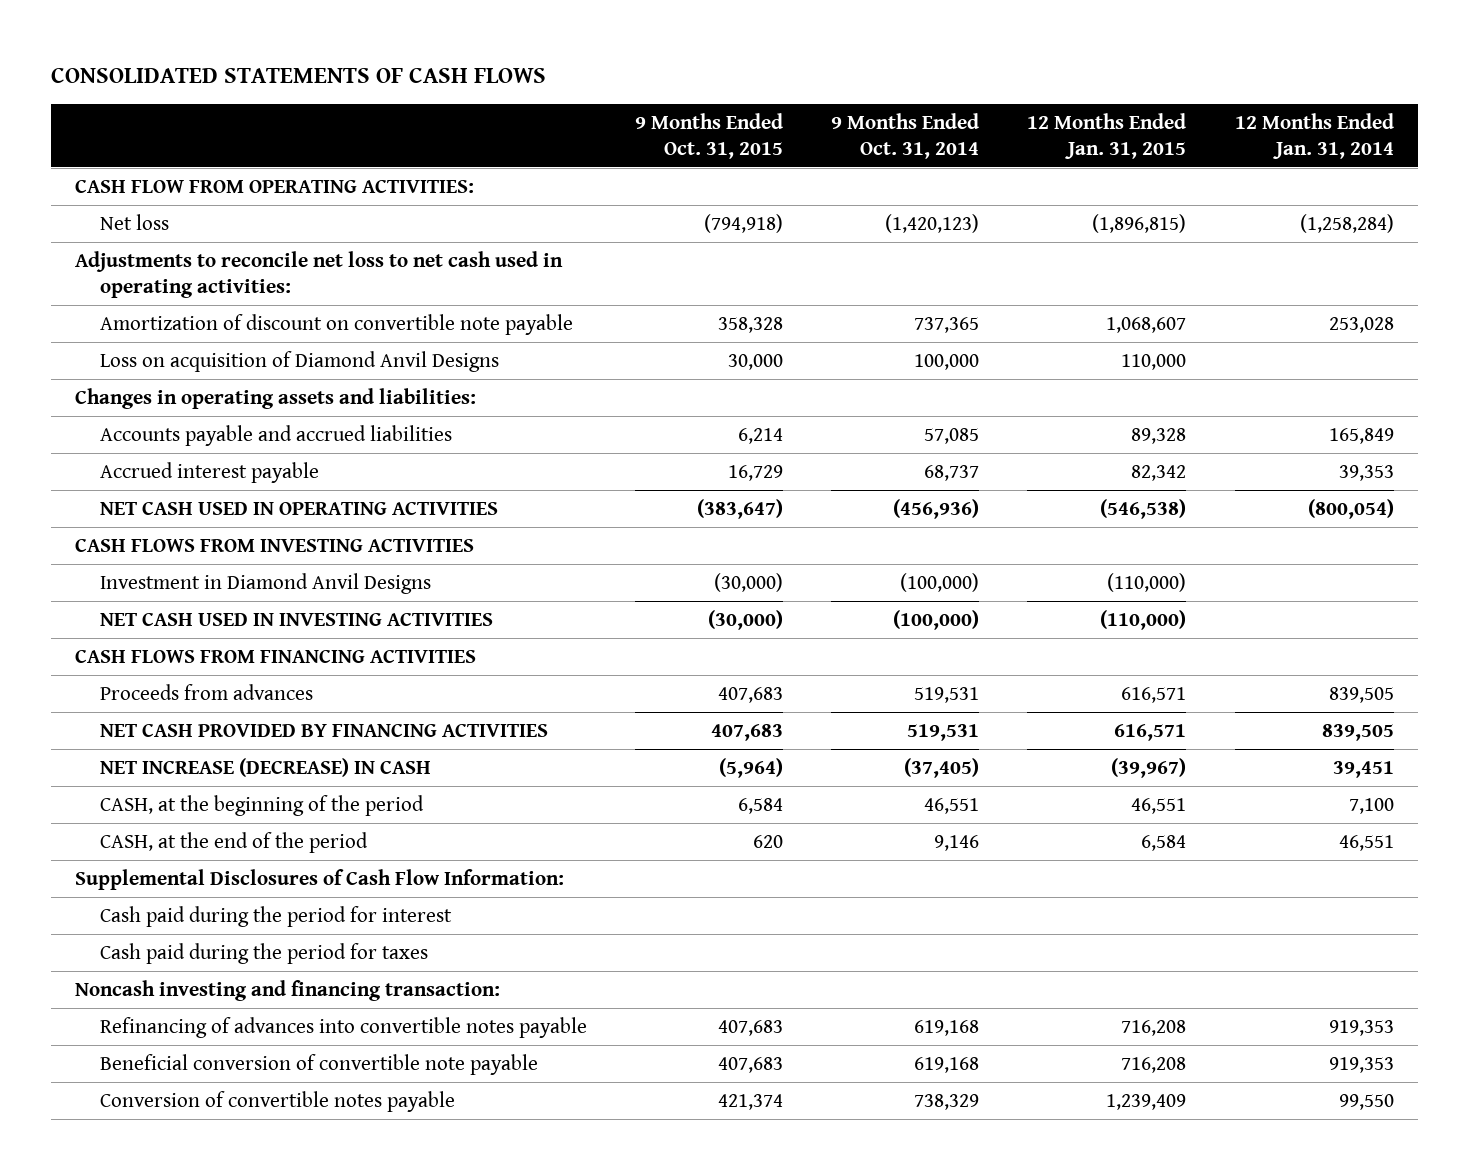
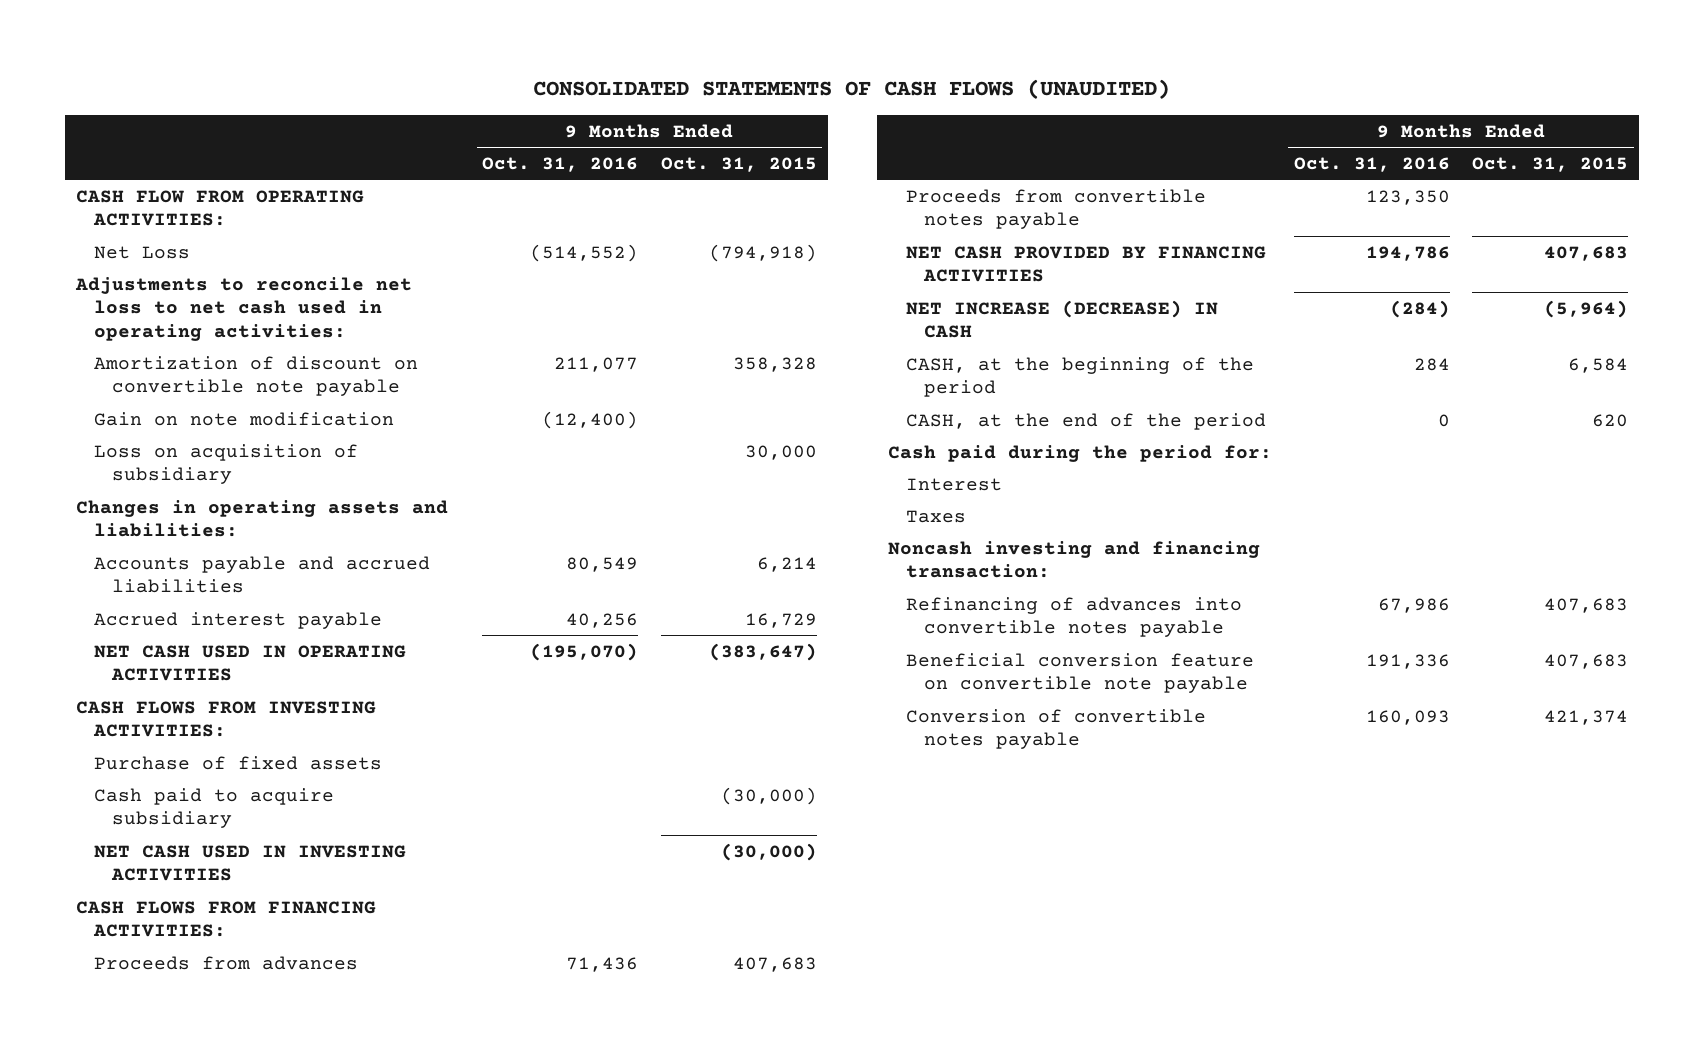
- CONSOLIDATED STATEMENTS OF CASH FLOWS
+ CONSOLIDATED STATEMENTS OF CASH FLOWS (UNAUDITED)
- | 9 Months Ended Oct. 31, 2015 | 9 Months Ended Oct. 31, 2014 | 12 Months Ended Jan. 31, 2015 | 12 Months Ended Jan. 31, 2014
+ | 9 Months Ended Oct. 31, 2016 | 9 Months Ended Oct. 31, 2015
- Net loss | (794,918) | (1,420,123) | (1,896,815) | (1,258,284)
+ Net Loss | (514,552) | (794,918)
- Loss on acquisition of Diamond Anvil Designs | 30,000 | 100,000 | 110,000 |
+ Gain on note modification | (12,400) |
+ Loss on acquisition of subsidiary | | 30,000
- CASH FLOWS FROM INVESTING ACTIVITIES
- Investment in Diamond Anvil Designs | (30,000) | (100,000) | (110,000) |
+ CASH FLOWS FROM INVESTING ACTIVITIES:
+ Purchase of fixed assets
+ Cash paid to acquire subsidiary | | (30,000)
- CASH FLOWS FROM FINANCING ACTIVITIES
+ CASH FLOWS FROM FINANCING ACTIVITIES:
+ Proceeds from convertible notes payable | 123,350 |
- Supplemental Disclosures of Cash Flow Information:
- Cash paid during the period for interest
- Cash paid during the period for taxes
+ Cash paid during the period for:
+ Interest
+ Taxes
- Beneficial conversion of convertible note payable | 407,683 | 619,168 | 716,208 | 919,353
+ Beneficial conversion feature on convertible note payable | 191,336 | 407,683

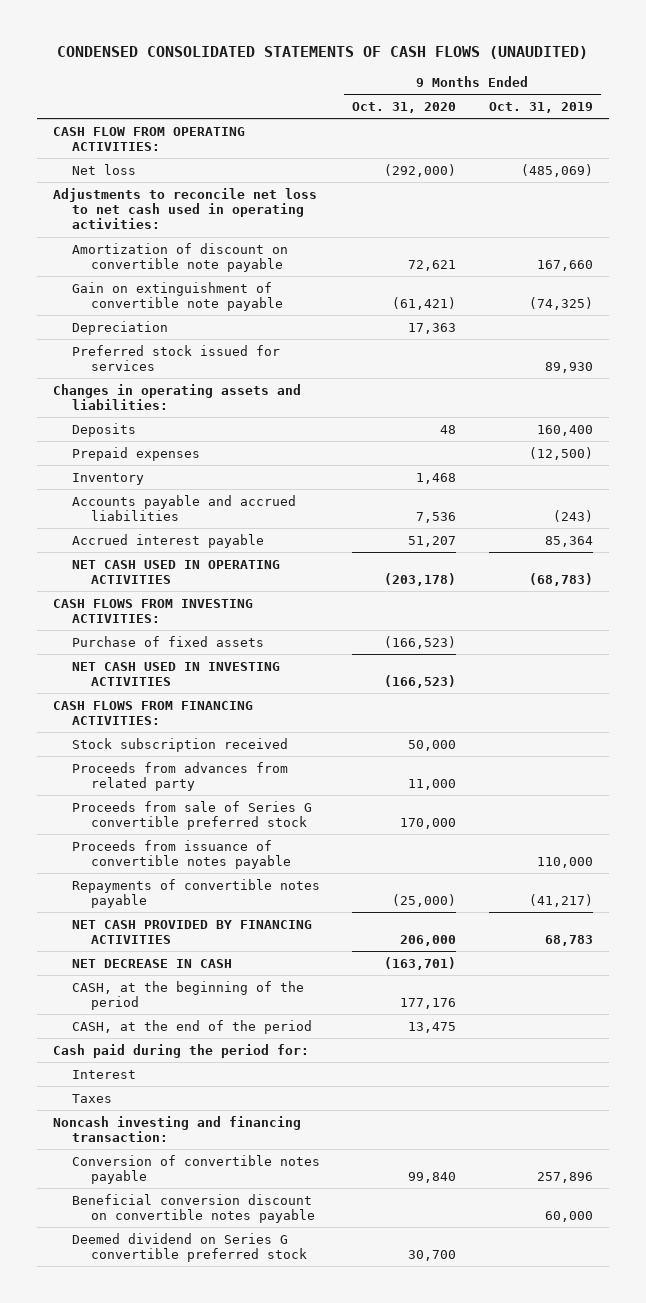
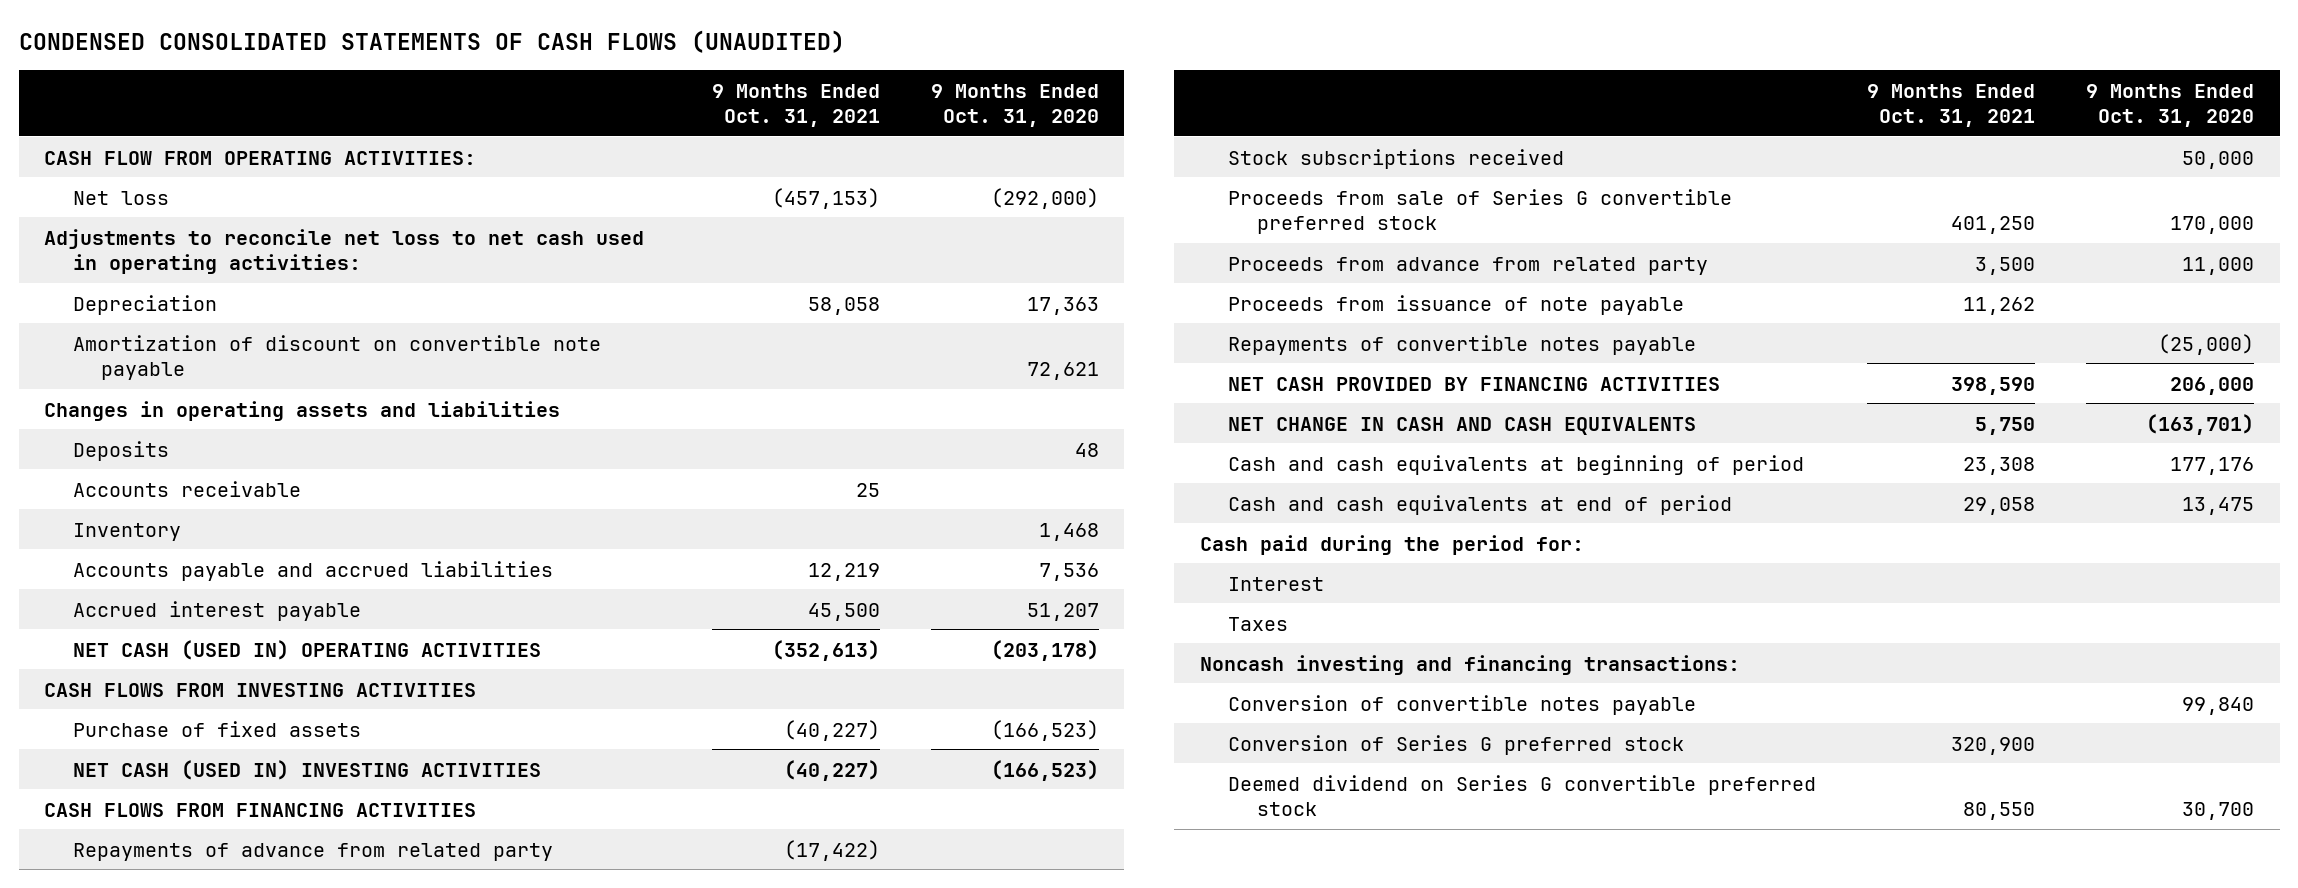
- | 9 Months Ended Oct. 31, 2020 | 9 Months Ended Oct. 31, 2019
+ | 9 Months Ended Oct. 31, 2021 | 9 Months Ended Oct. 31, 2020
- Gain on extinguishment of convertible note payable | (61,421) | (74,325)
- Preferred stock issued for services | | 89,930
- Changes in operating assets and liabilities:
moved down: Amortization of discount on convertible note payable | | 72,621
+ Changes in operating assets and liabilities
- Prepaid expenses | | (12,500)
+ Accounts receivable | 25 |
- NET CASH USED IN OPERATING ACTIVITIES | (203,178) | (68,783)
- CASH FLOWS FROM INVESTING ACTIVITIES:
+ NET CASH (USED IN) OPERATING ACTIVITIES | (352,613) | (203,178)
+ CASH FLOWS FROM INVESTING ACTIVITIES
- NET CASH USED IN INVESTING ACTIVITIES | (166,523) |
- CASH FLOWS FROM FINANCING ACTIVITIES:
- Stock subscription received | 50,000 |
- Proceeds from advances from related party | 11,000 |
+ NET CASH (USED IN) INVESTING ACTIVITIES | (40,227) | (166,523)
+ CASH FLOWS FROM FINANCING ACTIVITIES
+ Repayments of advance from related party | (17,422) |
+ Stock subscriptions received | | 50,000
- Proceeds from issuance of convertible notes payable | | 110,000
+ Proceeds from advance from related party | 3,500 | 11,000
+ Proceeds from issuance of note payable | 11,262 |
- NET DECREASE IN CASH | (163,701) |
- CASH, at the beginning of the period | 177,176 |
- CASH, at the end of the period | 13,475 |
+ NET CHANGE IN CASH AND CASH EQUIVALENTS | 5,750 | (163,701)
+ Cash and cash equivalents at beginning of period | 23,308 | 177,176
+ Cash and cash equivalents at end of period | 29,058 | 13,475
- Noncash investing and financing transaction:
+ Noncash investing and financing transactions:
- Beneficial conversion discount on convertible notes payable | | 60,000
+ Conversion of Series G preferred stock | 320,900 |

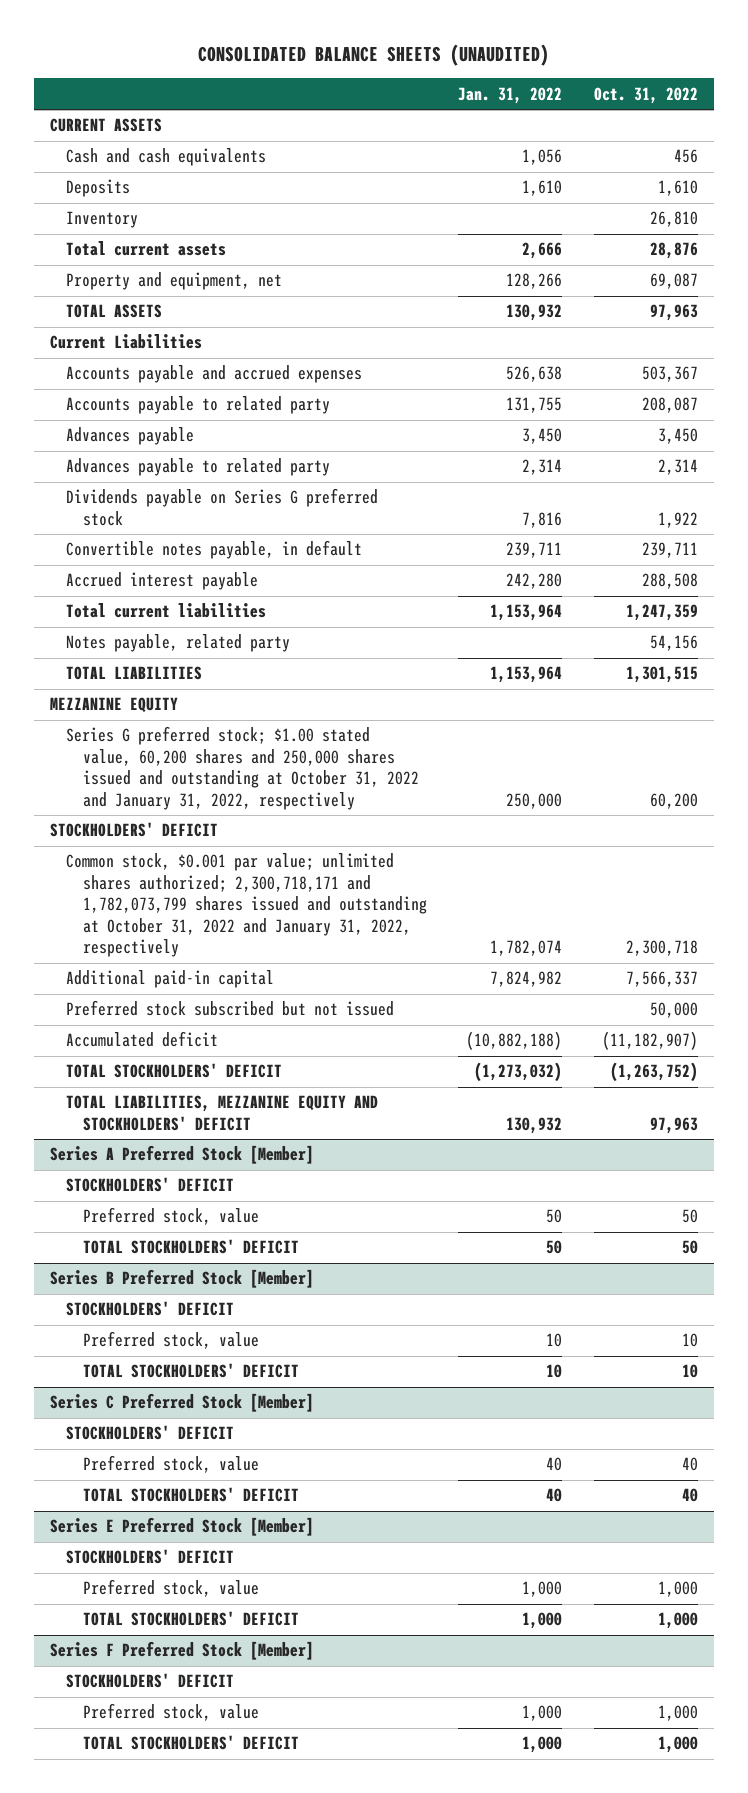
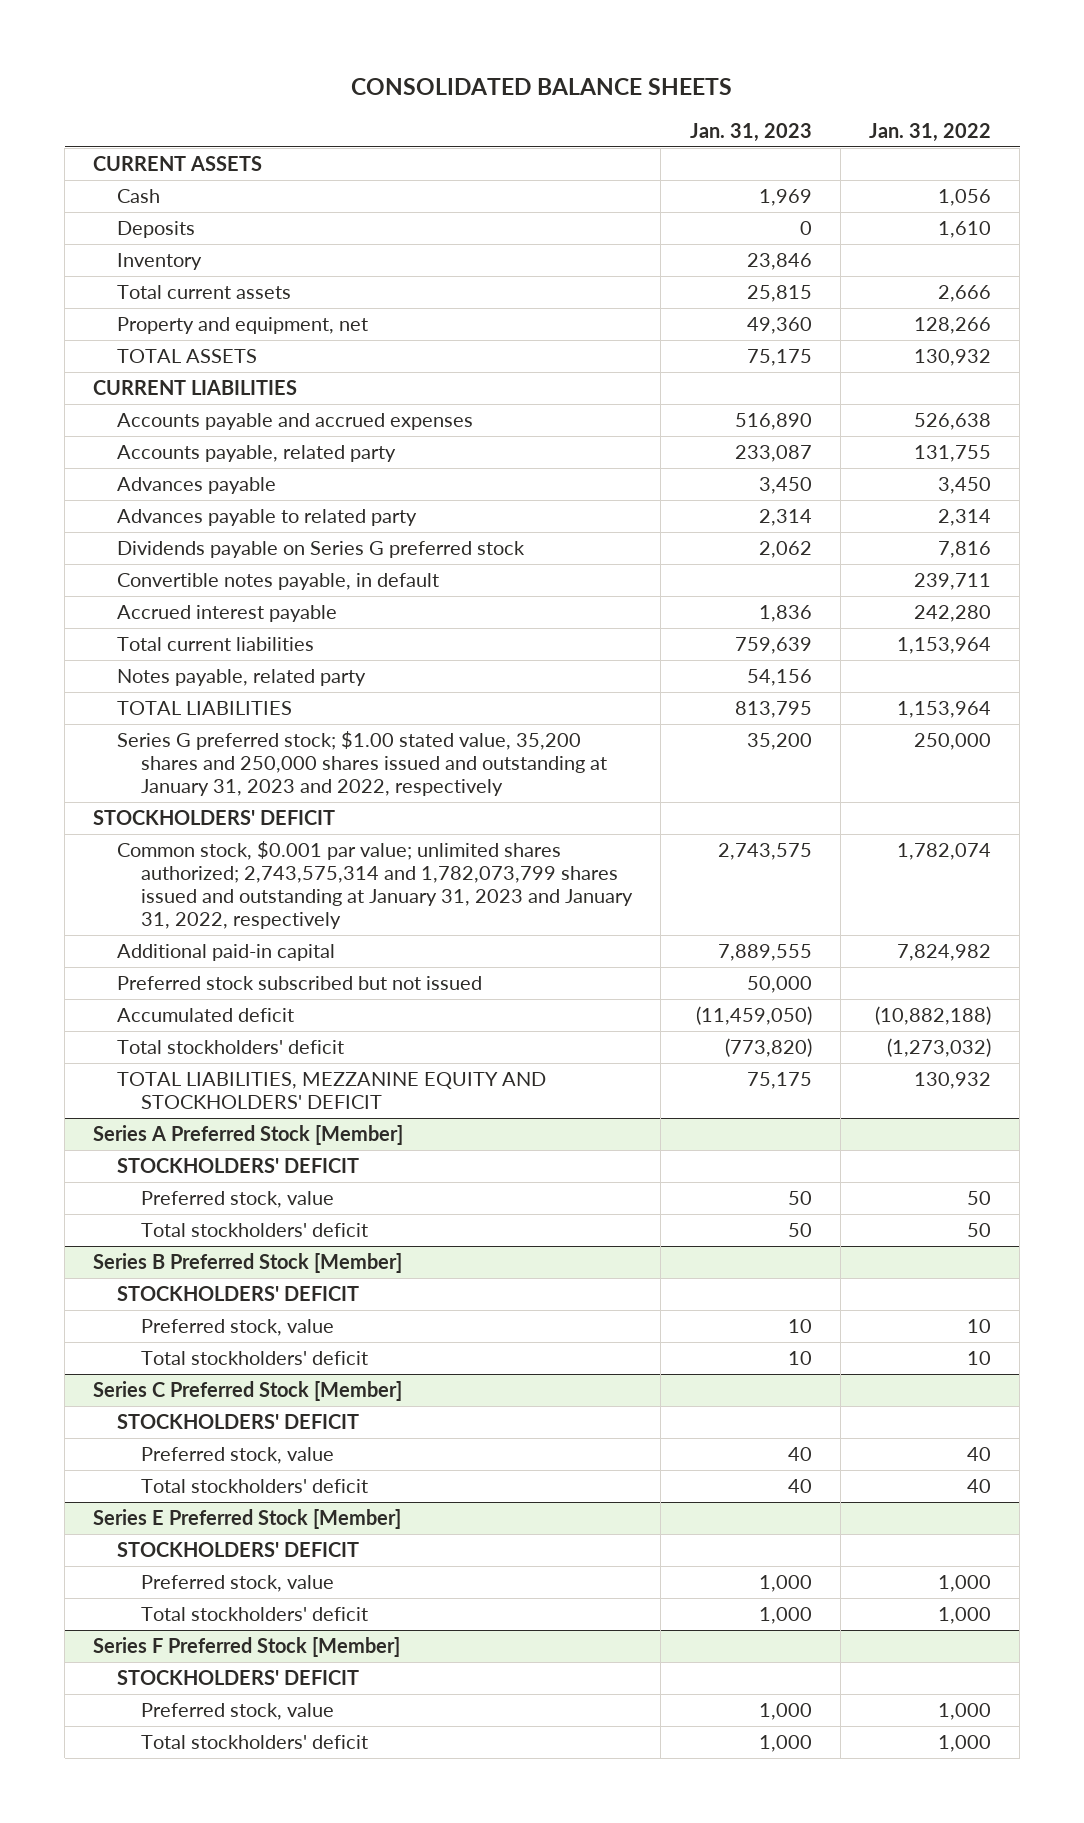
- CONSOLIDATED BALANCE SHEETS (UNAUDITED)
+ CONSOLIDATED BALANCE SHEETS
- | Jan. 31, 2022 | Oct. 31, 2022
+ | Jan. 31, 2023 | Jan. 31, 2022
- Cash and cash equivalents | 1,056 | 456
+ Cash | 1,969 | 1,056
- Current Liabilities
+ CURRENT LIABILITIES
- Accounts payable to related party | 131,755 | 208,087
+ Accounts payable, related party | 233,087 | 131,755
- MEZZANINE EQUITY
- Series G preferred stock; $1.00 stated value, 60,200 shares and 250,000 shares issued and outstanding at October 31, 2022 and January 31, 2022, respectively | 250,000 | 60,200
+ Series G preferred stock; $1.00 stated value, 35,200 shares and 250,000 shares issued and outstanding at January 31, 2023 and 2022, respectively | 35,200 | 250,000
- Common stock, $0.001 par value; unlimited shares authorized; 2,300,718,171 and 1,782,073,799 shares issued and outstanding at October 31, 2022 and January 31, 2022, respectively | 1,782,074 | 2,300,718
+ Common stock, $0.001 par value; unlimited shares authorized; 2,743,575,314 and 1,782,073,799 shares issued and outstanding at January 31, 2023 and January 31, 2022, respectively | 2,743,575 | 1,782,074
- TOTAL STOCKHOLDERS' DEFICIT | (1,273,032) | (1,263,752)
+ Total stockholders' deficit | (773,820) | (1,273,032)
@ Series A Preferred Stock [Member]
- TOTAL STOCKHOLDERS' DEFICIT | 50 | 50
+ Total stockholders' deficit | 50 | 50
@ Series B Preferred Stock [Member]
- TOTAL STOCKHOLDERS' DEFICIT | 10 | 10
+ Total stockholders' deficit | 10 | 10
@ Series C Preferred Stock [Member]
- TOTAL STOCKHOLDERS' DEFICIT | 40 | 40
+ Total stockholders' deficit | 40 | 40
@ Series E Preferred Stock [Member]
- TOTAL STOCKHOLDERS' DEFICIT | 1,000 | 1,000
+ Total stockholders' deficit | 1,000 | 1,000
@ Series F Preferred Stock [Member]
- TOTAL STOCKHOLDERS' DEFICIT | 1,000 | 1,000
+ Total stockholders' deficit | 1,000 | 1,000

